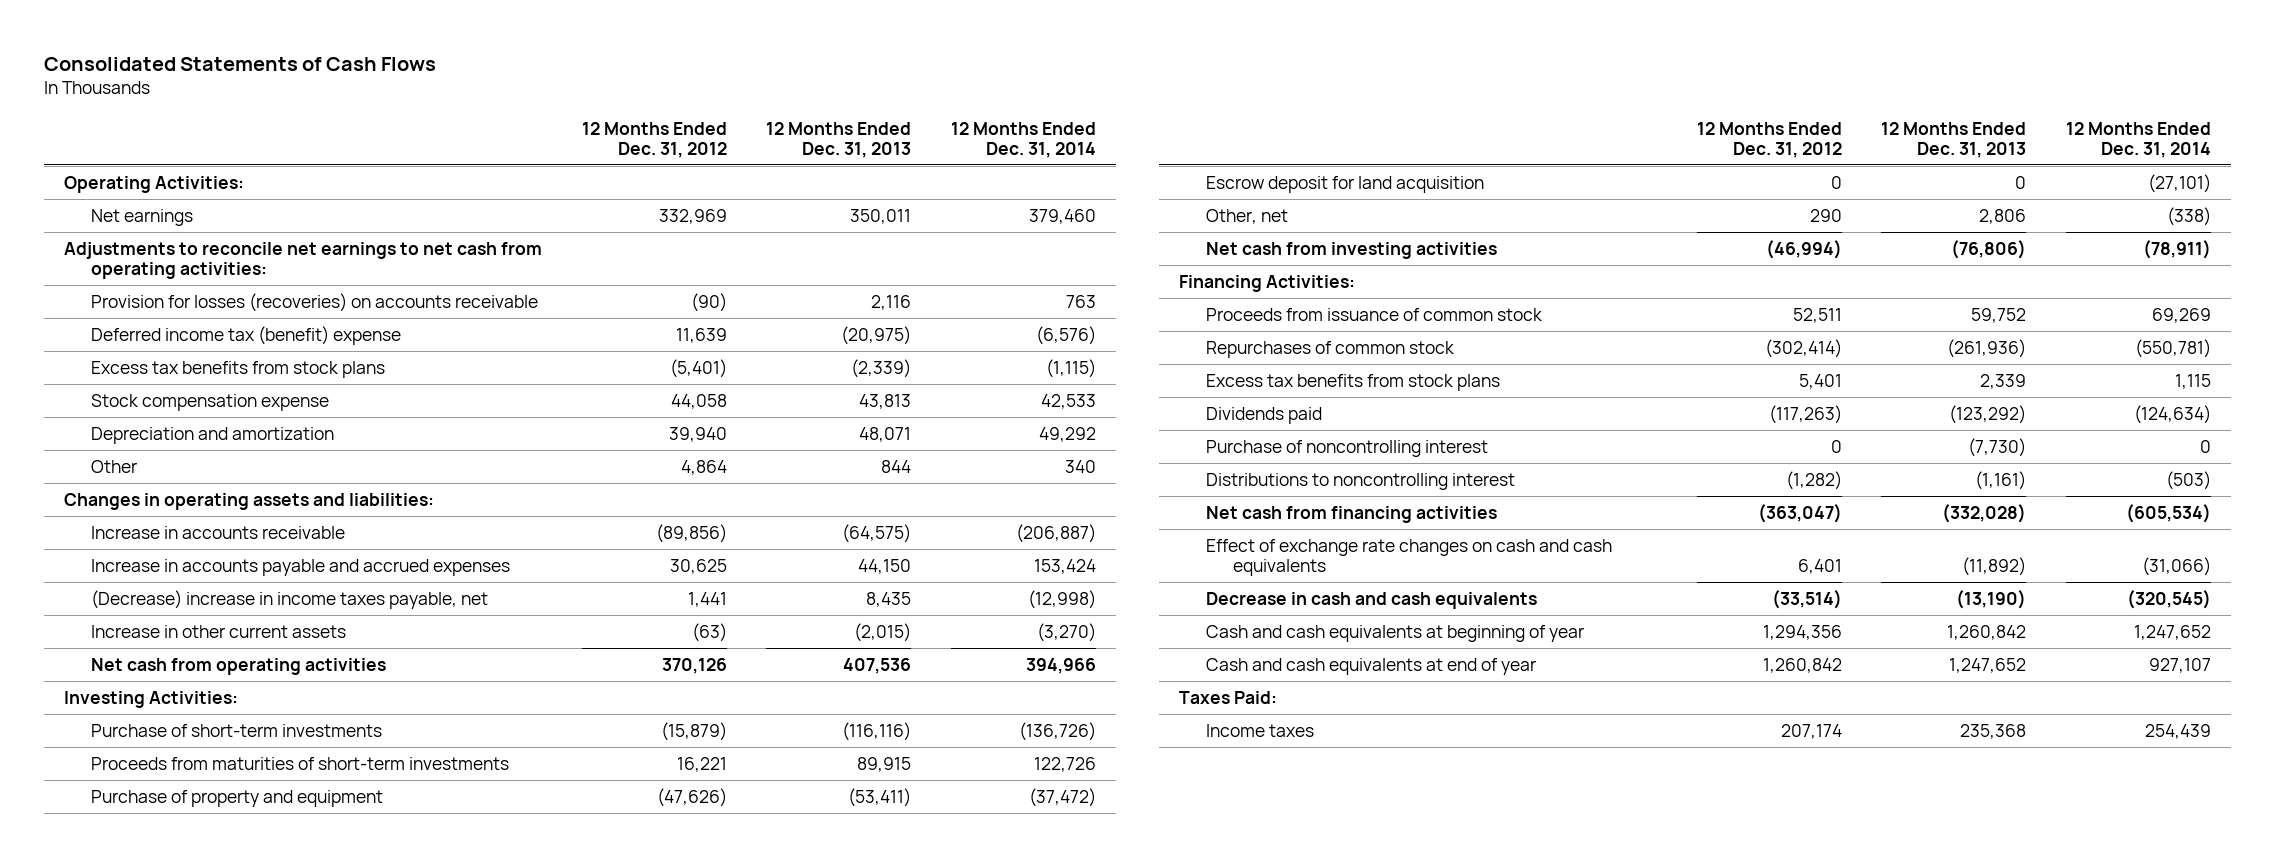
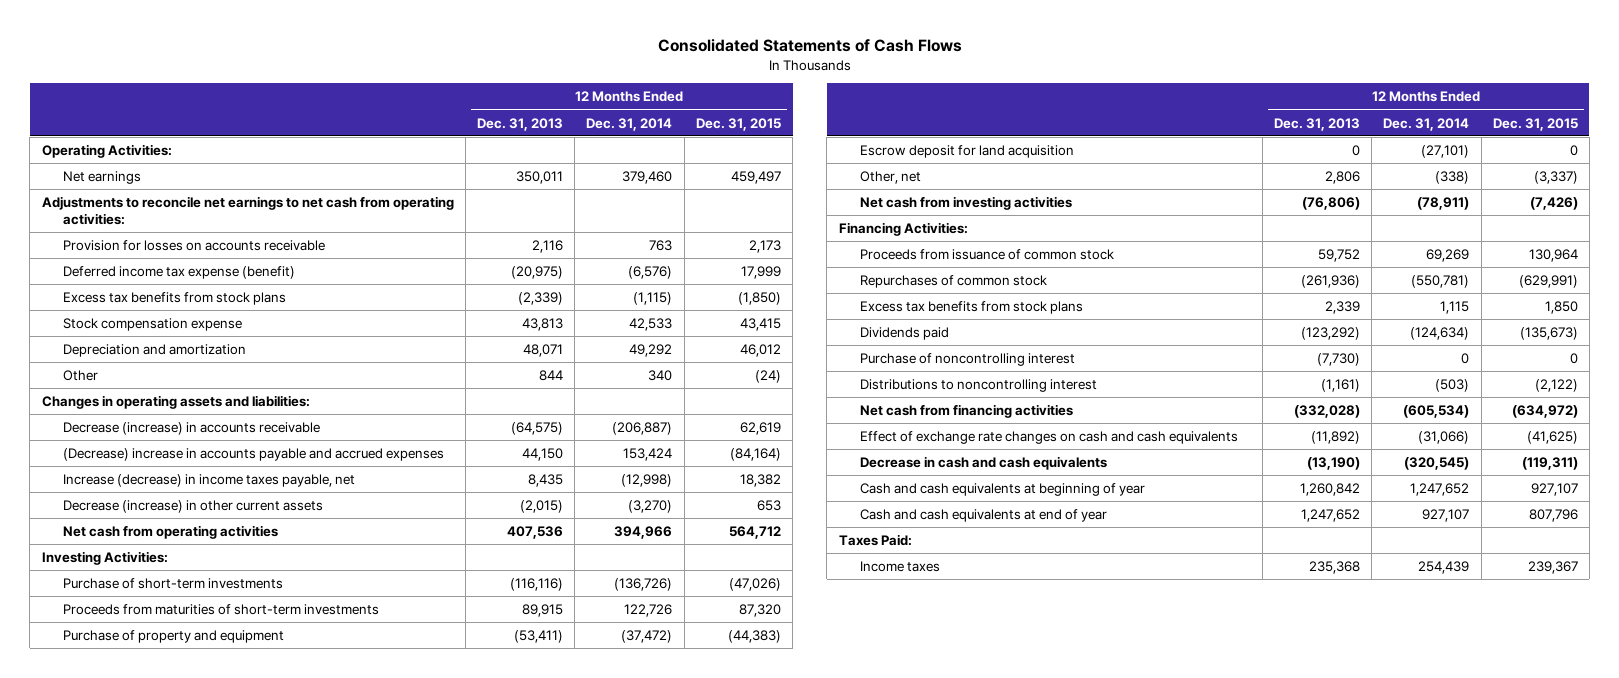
- | 12 Months Ended Dec. 31, 2012 | 12 Months Ended Dec. 31, 2013 | 12 Months Ended Dec. 31, 2014
+ | 12 Months Ended Dec. 31, 2013 | 12 Months Ended Dec. 31, 2014 | 12 Months Ended Dec. 31, 2015
- Provision for losses (recoveries) on accounts receivable | (90) | 2,116 | 763
- Deferred income tax (benefit) expense | 11,639 | (20,975) | (6,576)
+ Provision for losses on accounts receivable | 2,116 | 763 | 2,173
+ Deferred income tax expense (benefit) | (20,975) | (6,576) | 17,999
- Increase in accounts receivable | (89,856) | (64,575) | (206,887)
- Increase in accounts payable and accrued expenses | 30,625 | 44,150 | 153,424
- (Decrease) increase in income taxes payable, net | 1,441 | 8,435 | (12,998)
- Increase in other current assets | (63) | (2,015) | (3,270)
+ Decrease (increase) in accounts receivable | (64,575) | (206,887) | 62,619
+ (Decrease) increase in accounts payable and accrued expenses | 44,150 | 153,424 | (84,164)
+ Increase (decrease) in income taxes payable, net | 8,435 | (12,998) | 18,382
+ Decrease (increase) in other current assets | (2,015) | (3,270) | 653

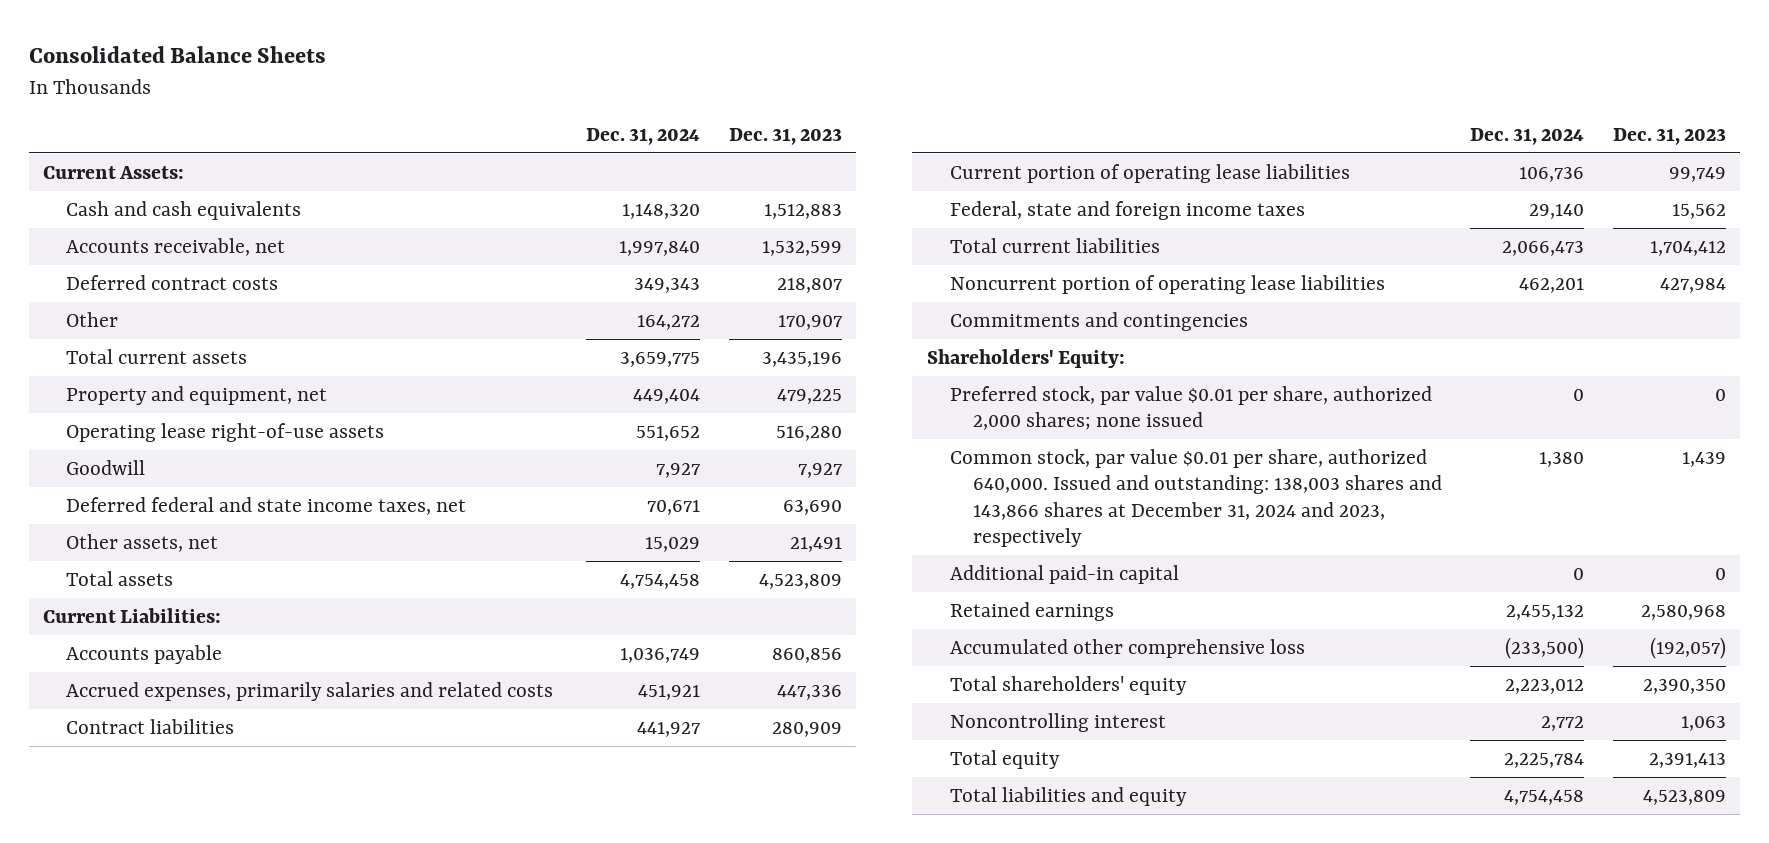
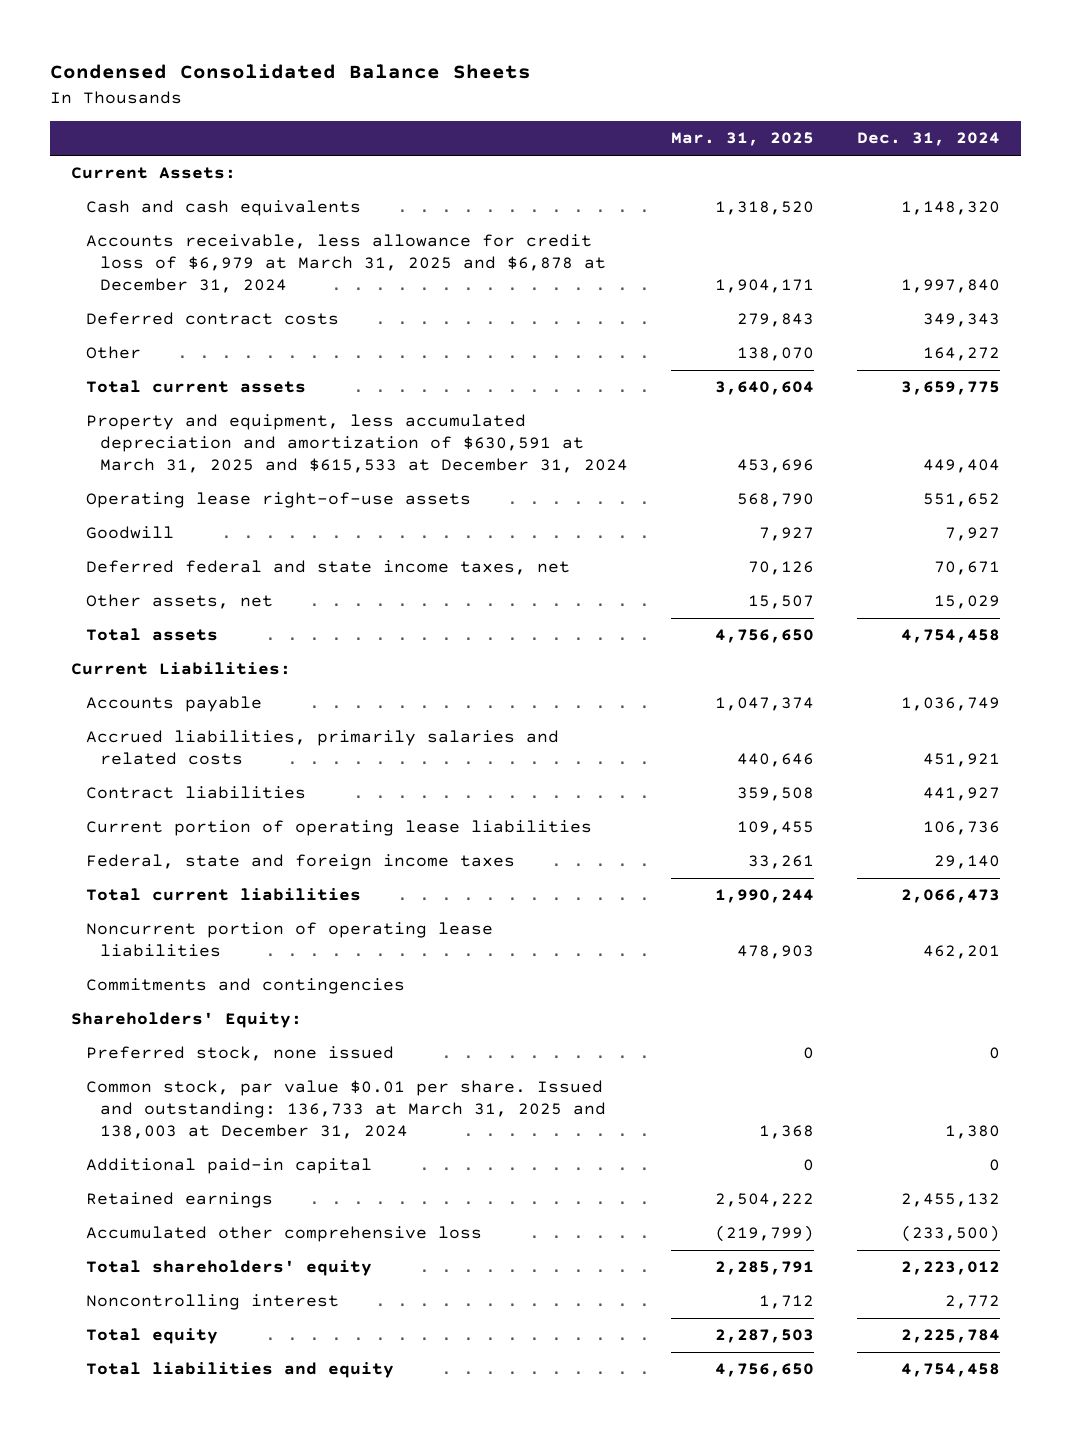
- Consolidated Balance Sheets
+ Condensed Consolidated Balance Sheets
- | Dec. 31, 2024 | Dec. 31, 2023
+ | Mar. 31, 2025 | Dec. 31, 2024
- Accounts receivable, net | 1,997,840 | 1,532,599
+ Accounts receivable, less allowance for credit loss of $6,979 at March 31, 2025 and $6,878 at December 31, 2024 | 1,904,171 | 1,997,840
- Property and equipment, net | 449,404 | 479,225
+ Property and equipment, less accumulated depreciation and amortization of $630,591 at March 31, 2025 and $615,533 at December 31, 2024 | 453,696 | 449,404
- Accrued expenses, primarily salaries and related costs | 451,921 | 447,336
+ Accrued liabilities, primarily salaries and related costs | 440,646 | 451,921
- Preferred stock, par value $0.01 per share, authorized 2,000 shares; none issued | 0 | 0
- Common stock, par value $0.01 per share, authorized 640,000. Issued and outstanding: 138,003 shares and 143,866 shares at December 31, 2024 and 2023, respectively | 1,380 | 1,439
+ Preferred stock, none issued | 0 | 0
+ Common stock, par value $0.01 per share. Issued and outstanding: 136,733 at March 31, 2025 and 138,003 at December 31, 2024 | 1,368 | 1,380

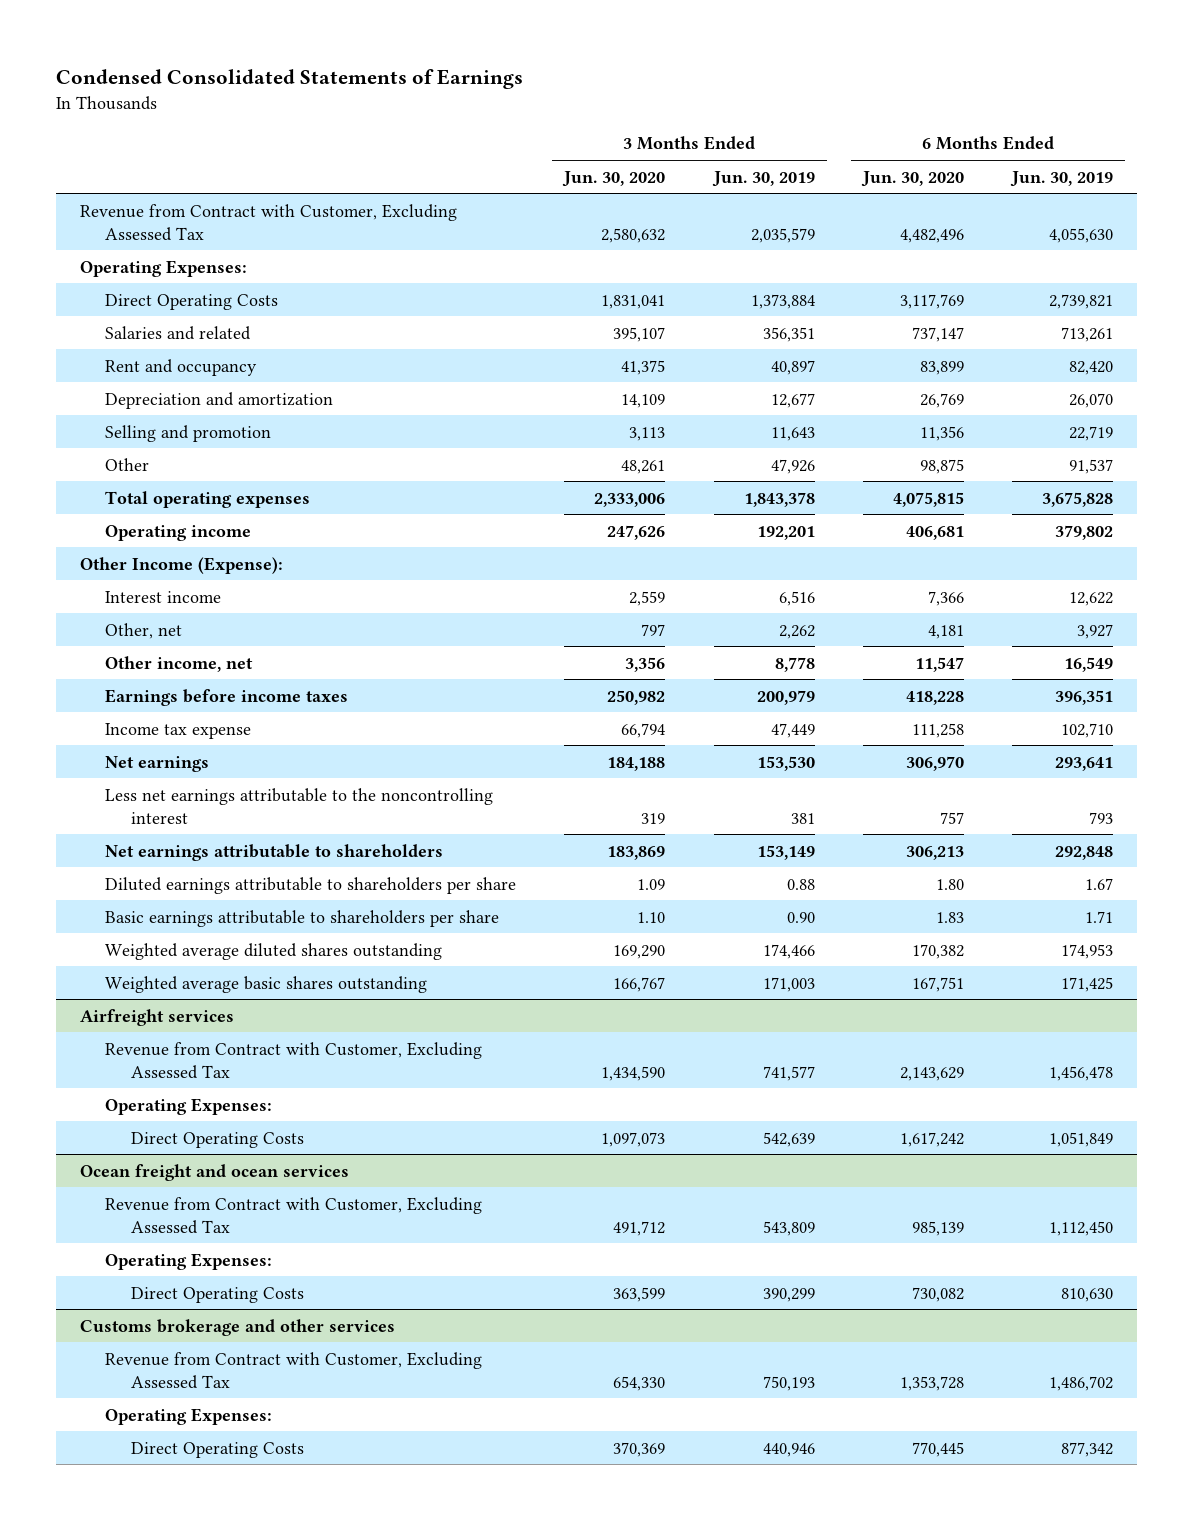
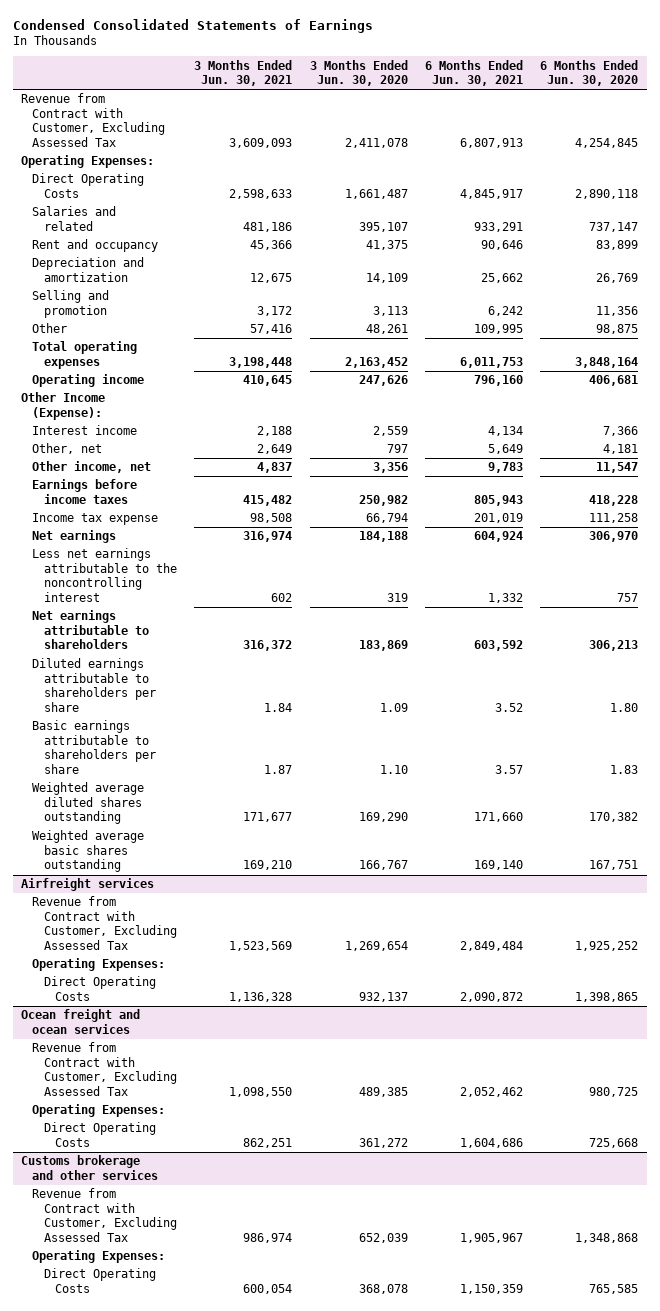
- | 3 Months Ended Jun. 30, 2020 | 3 Months Ended Jun. 30, 2019 | 6 Months Ended Jun. 30, 2020 | 6 Months Ended Jun. 30, 2019
+ | 3 Months Ended Jun. 30, 2021 | 3 Months Ended Jun. 30, 2020 | 6 Months Ended Jun. 30, 2021 | 6 Months Ended Jun. 30, 2020
- Revenue from Contract with Customer, Excluding Assessed Tax | 2,580,632 | 2,035,579 | 4,482,496 | 4,055,630
+ Revenue from Contract with Customer, Excluding Assessed Tax | 3,609,093 | 2,411,078 | 6,807,913 | 4,254,845
- Direct Operating Costs | 1,831,041 | 1,373,884 | 3,117,769 | 2,739,821
+ Direct Operating Costs | 2,598,633 | 1,661,487 | 4,845,917 | 2,890,118
- Total operating expenses | 2,333,006 | 1,843,378 | 4,075,815 | 3,675,828
+ Total operating expenses | 3,198,448 | 2,163,452 | 6,011,753 | 3,848,164
@ Airfreight services
- Revenue from Contract with Customer, Excluding Assessed Tax | 1,434,590 | 741,577 | 2,143,629 | 1,456,478
+ Revenue from Contract with Customer, Excluding Assessed Tax | 1,523,569 | 1,269,654 | 2,849,484 | 1,925,252
- Direct Operating Costs | 1,097,073 | 542,639 | 1,617,242 | 1,051,849
+ Direct Operating Costs | 1,136,328 | 932,137 | 2,090,872 | 1,398,865
@ Ocean freight and ocean services
- Revenue from Contract with Customer, Excluding Assessed Tax | 491,712 | 543,809 | 985,139 | 1,112,450
+ Revenue from Contract with Customer, Excluding Assessed Tax | 1,098,550 | 489,385 | 2,052,462 | 980,725
- Direct Operating Costs | 363,599 | 390,299 | 730,082 | 810,630
+ Direct Operating Costs | 862,251 | 361,272 | 1,604,686 | 725,668
@ Customs brokerage and other services
- Revenue from Contract with Customer, Excluding Assessed Tax | 654,330 | 750,193 | 1,353,728 | 1,486,702
+ Revenue from Contract with Customer, Excluding Assessed Tax | 986,974 | 652,039 | 1,905,967 | 1,348,868
- Direct Operating Costs | 370,369 | 440,946 | 770,445 | 877,342
+ Direct Operating Costs | 600,054 | 368,078 | 1,150,359 | 765,585

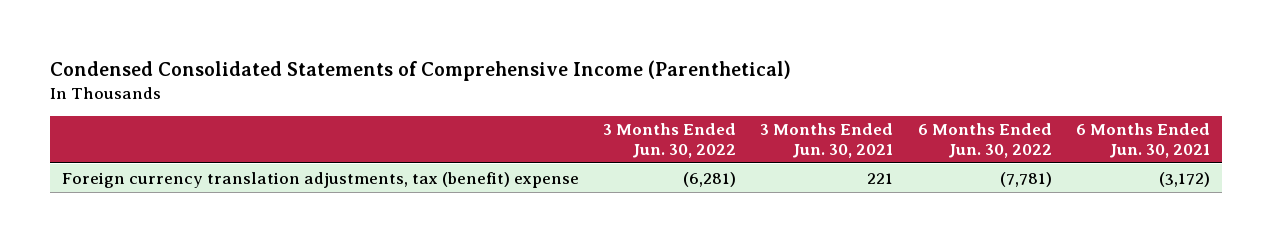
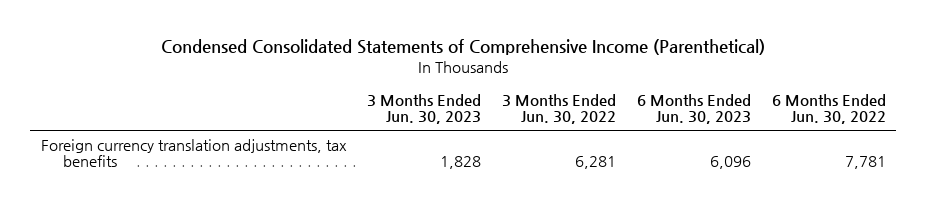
- | 3 Months Ended Jun. 30, 2022 | 3 Months Ended Jun. 30, 2021 | 6 Months Ended Jun. 30, 2022 | 6 Months Ended Jun. 30, 2021
+ | 3 Months Ended Jun. 30, 2023 | 3 Months Ended Jun. 30, 2022 | 6 Months Ended Jun. 30, 2023 | 6 Months Ended Jun. 30, 2022
- Foreign currency translation adjustments, tax (benefit) expense | (6,281) | 221 | (7,781) | (3,172)
+ Foreign currency translation adjustments, tax benefits | 1,828 | 6,281 | 6,096 | 7,781

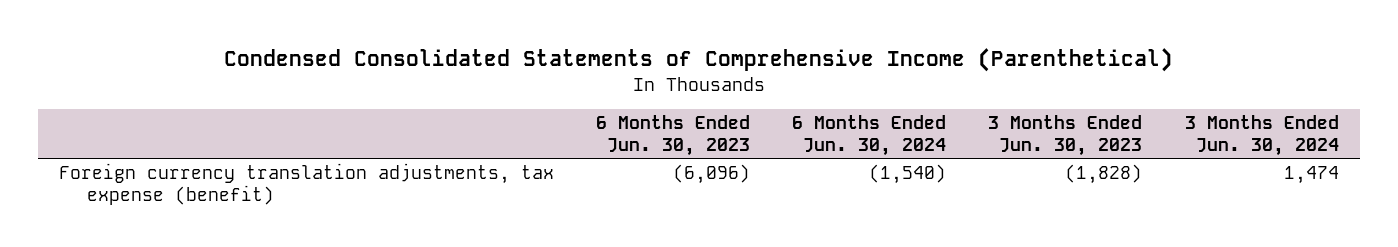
- | 3 Months Ended Jun. 30, 2023 | 3 Months Ended Jun. 30, 2022 | 6 Months Ended Jun. 30, 2023 | 6 Months Ended Jun. 30, 2022
+ | 6 Months Ended Jun. 30, 2023 | 6 Months Ended Jun. 30, 2024 | 3 Months Ended Jun. 30, 2023 | 3 Months Ended Jun. 30, 2024
- Foreign currency translation adjustments, tax benefits | 1,828 | 6,281 | 6,096 | 7,781
+ Foreign currency translation adjustments, tax expense (benefit) | (6,096) | (1,540) | (1,828) | 1,474

